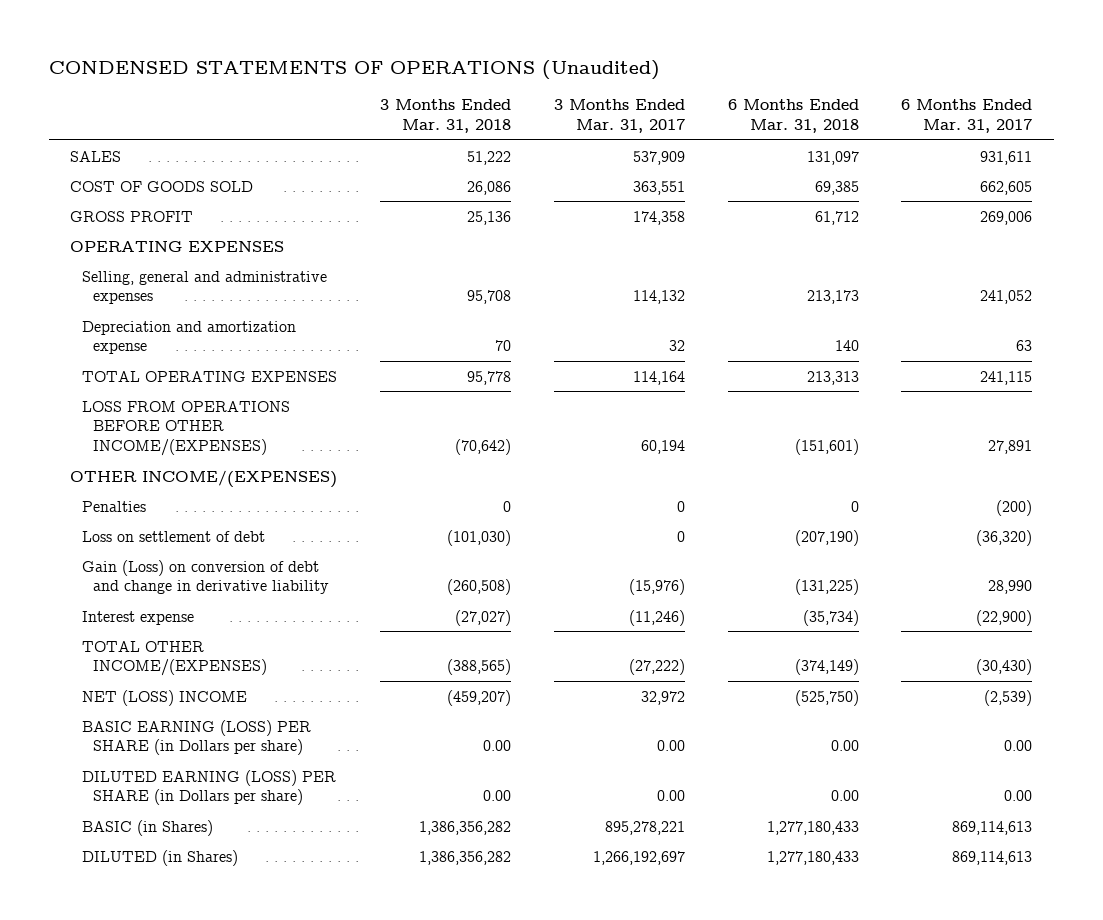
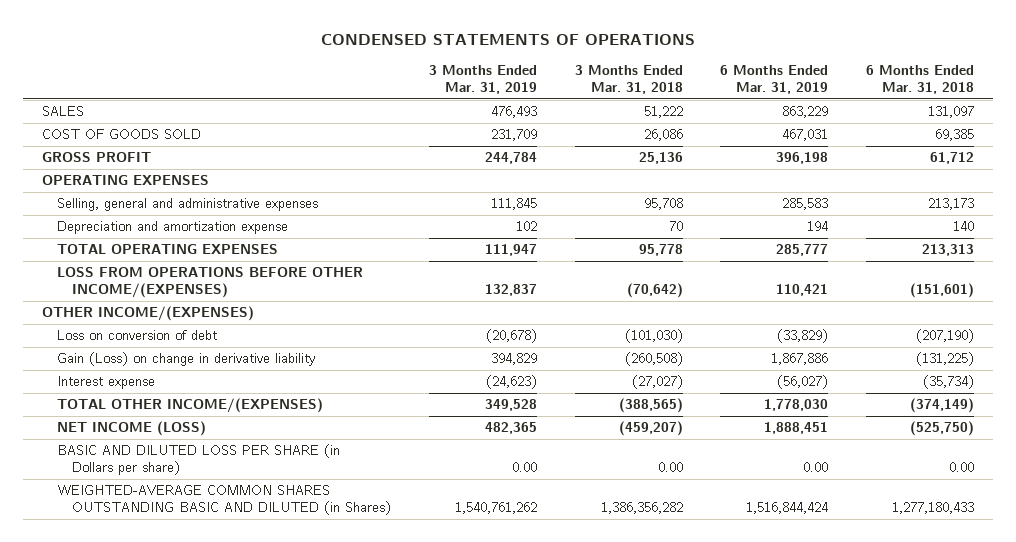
- CONDENSED STATEMENTS OF OPERATIONS (Unaudited)
+ CONDENSED STATEMENTS OF OPERATIONS
- | 3 Months Ended Mar. 31, 2018 | 3 Months Ended Mar. 31, 2017 | 6 Months Ended Mar. 31, 2018 | 6 Months Ended Mar. 31, 2017
+ | 3 Months Ended Mar. 31, 2019 | 3 Months Ended Mar. 31, 2018 | 6 Months Ended Mar. 31, 2019 | 6 Months Ended Mar. 31, 2018
- Penalties | 0 | 0 | 0 | (200)
- Loss on settlement of debt | (101,030) | 0 | (207,190) | (36,320)
- Gain (Loss) on conversion of debt and change in derivative liability | (260,508) | (15,976) | (131,225) | 28,990
+ Loss on conversion of debt | (20,678) | (101,030) | (33,829) | (207,190)
+ Gain (Loss) on change in derivative liability | 394,829 | (260,508) | 1,867,886 | (131,225)
- NET (LOSS) INCOME | (459,207) | 32,972 | (525,750) | (2,539)
- BASIC EARNING (LOSS) PER SHARE (in Dollars per share) | 0.00 | 0.00 | 0.00 | 0.00
- DILUTED EARNING (LOSS) PER SHARE (in Dollars per share) | 0.00 | 0.00 | 0.00 | 0.00
- BASIC (in Shares) | 1,386,356,282 | 895,278,221 | 1,277,180,433 | 869,114,613
- DILUTED (in Shares) | 1,386,356,282 | 1,266,192,697 | 1,277,180,433 | 869,114,613
+ NET INCOME (LOSS) | 482,365 | (459,207) | 1,888,451 | (525,750)
+ BASIC AND DILUTED LOSS PER SHARE (in Dollars per share) | 0.00 | 0.00 | 0.00 | 0.00
+ WEIGHTED-AVERAGE COMMON SHARES OUTSTANDING BASIC AND DILUTED (in Shares) | 1,540,761,262 | 1,386,356,282 | 1,516,844,424 | 1,277,180,433

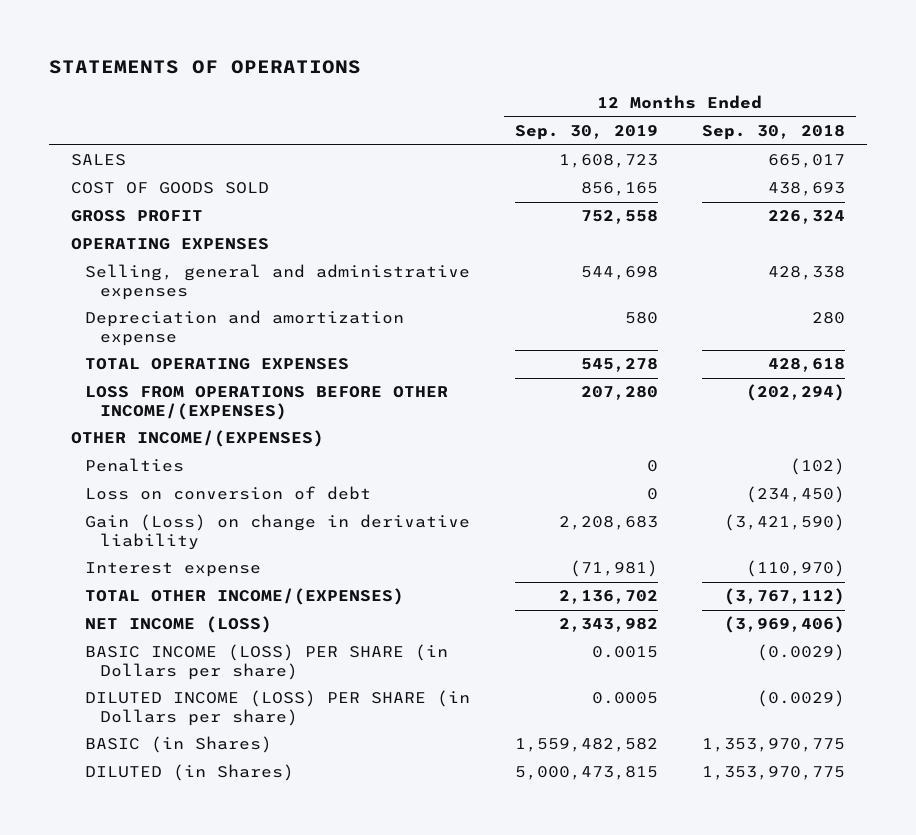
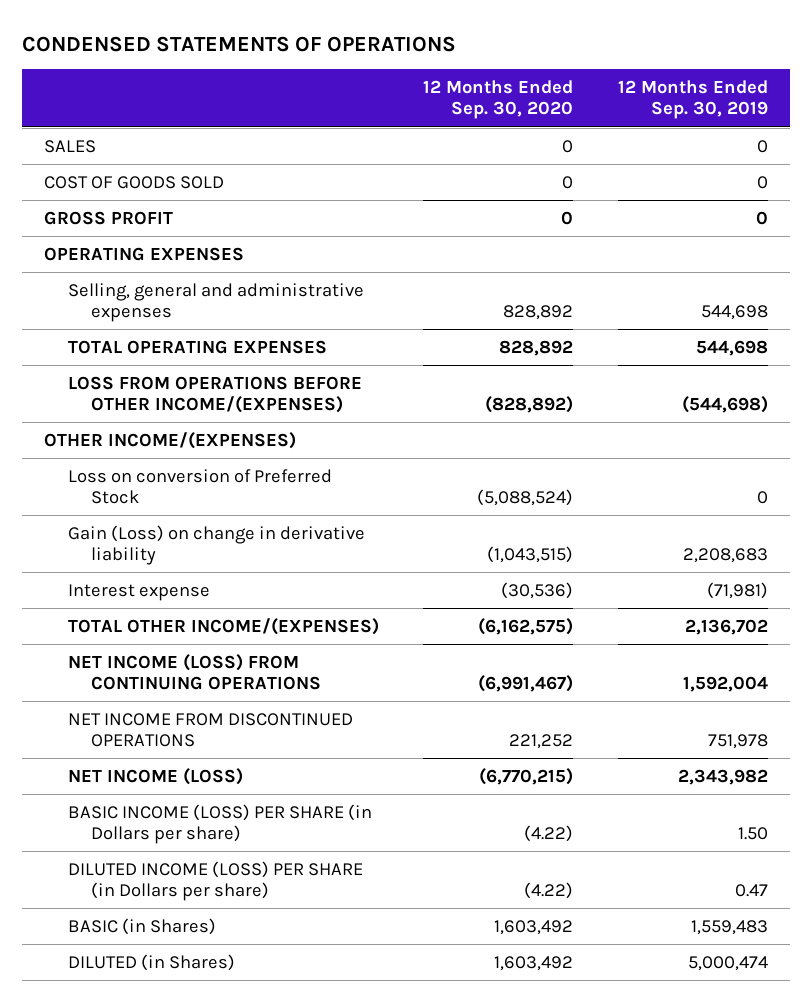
- STATEMENTS OF OPERATIONS
+ CONDENSED STATEMENTS OF OPERATIONS
- | 12 Months Ended Sep. 30, 2019 | 12 Months Ended Sep. 30, 2018
+ | 12 Months Ended Sep. 30, 2020 | 12 Months Ended Sep. 30, 2019
- SALES | 1,608,723 | 665,017
- COST OF GOODS SOLD | 856,165 | 438,693
- GROSS PROFIT | 752,558 | 226,324
+ SALES | 0 | 0
+ COST OF GOODS SOLD | 0 | 0
+ GROSS PROFIT | 0 | 0
- Depreciation and amortization expense | 580 | 280
- TOTAL OPERATING EXPENSES | 545,278 | 428,618
- LOSS FROM OPERATIONS BEFORE OTHER INCOME/(EXPENSES) | 207,280 | (202,294)
+ TOTAL OPERATING EXPENSES | 828,892 | 544,698
+ LOSS FROM OPERATIONS BEFORE OTHER INCOME/(EXPENSES) | (828,892) | (544,698)
- Penalties | 0 | (102)
- Loss on conversion of debt | 0 | (234,450)
+ Loss on conversion of Preferred Stock | (5,088,524) | 0
+ NET INCOME (LOSS) FROM CONTINUING OPERATIONS | (6,991,467) | 1,592,004
+ NET INCOME FROM DISCONTINUED OPERATIONS | 221,252 | 751,978
- BASIC INCOME (LOSS) PER SHARE (in Dollars per share) | 0.0015 | (0.0029)
- DILUTED INCOME (LOSS) PER SHARE (in Dollars per share) | 0.0005 | (0.0029)
- BASIC (in Shares) | 1,559,482,582 | 1,353,970,775
- DILUTED (in Shares) | 5,000,473,815 | 1,353,970,775
+ BASIC INCOME (LOSS) PER SHARE (in Dollars per share) | (4.22) | 1.50
+ DILUTED INCOME (LOSS) PER SHARE (in Dollars per share) | (4.22) | 0.47
+ BASIC (in Shares) | 1,603,492 | 1,559,483
+ DILUTED (in Shares) | 1,603,492 | 5,000,474

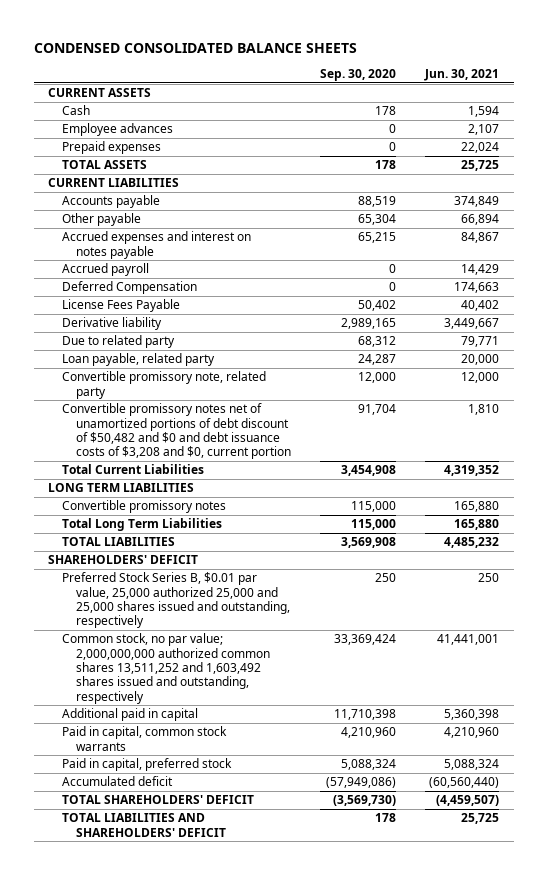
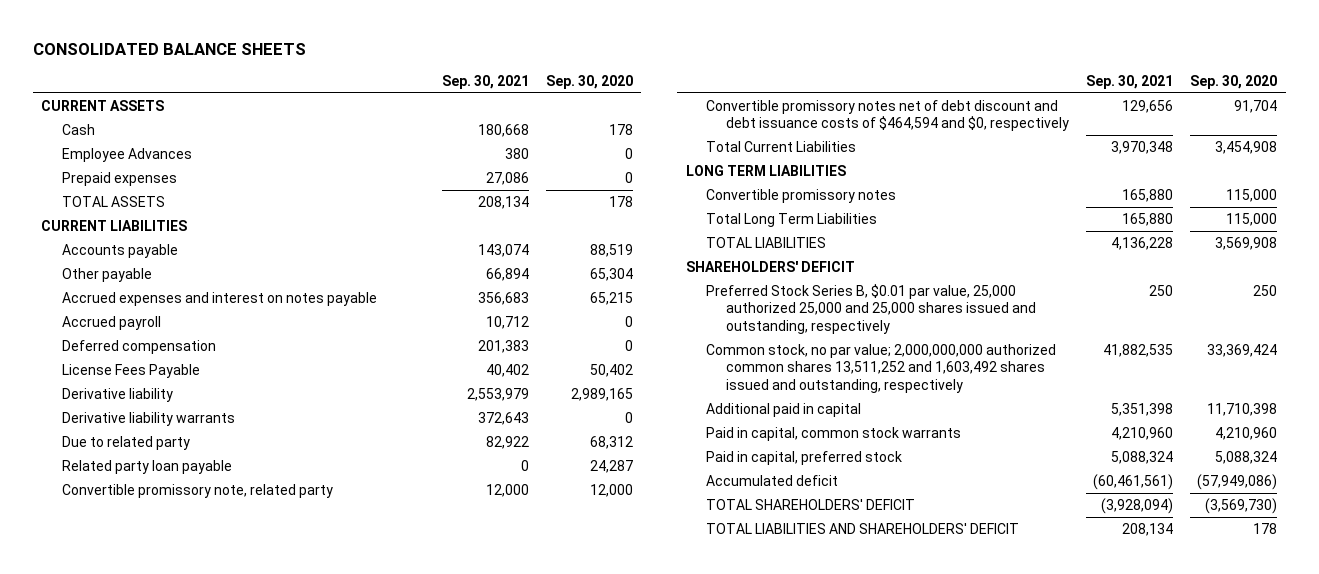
- CONDENSED CONSOLIDATED BALANCE SHEETS
+ CONSOLIDATED BALANCE SHEETS
- | Sep. 30, 2020 | Jun. 30, 2021
+ | Sep. 30, 2021 | Sep. 30, 2020
- Employee advances | 0 | 2,107
+ Employee Advances | 380 | 0
- Deferred Compensation | 0 | 174,663
+ Deferred compensation | 201,383 | 0
+ Derivative liability warrants | 372,643 | 0
- Loan payable, related party | 24,287 | 20,000
+ Related party loan payable | 0 | 24,287
- Convertible promissory notes net of unamortized portions of debt discount of $50,482 and $0 and debt issuance costs of $3,208 and $0, current portion | 91,704 | 1,810
+ Convertible promissory notes net of debt discount and debt issuance costs of $464,594 and $0, respectively | 129,656 | 91,704

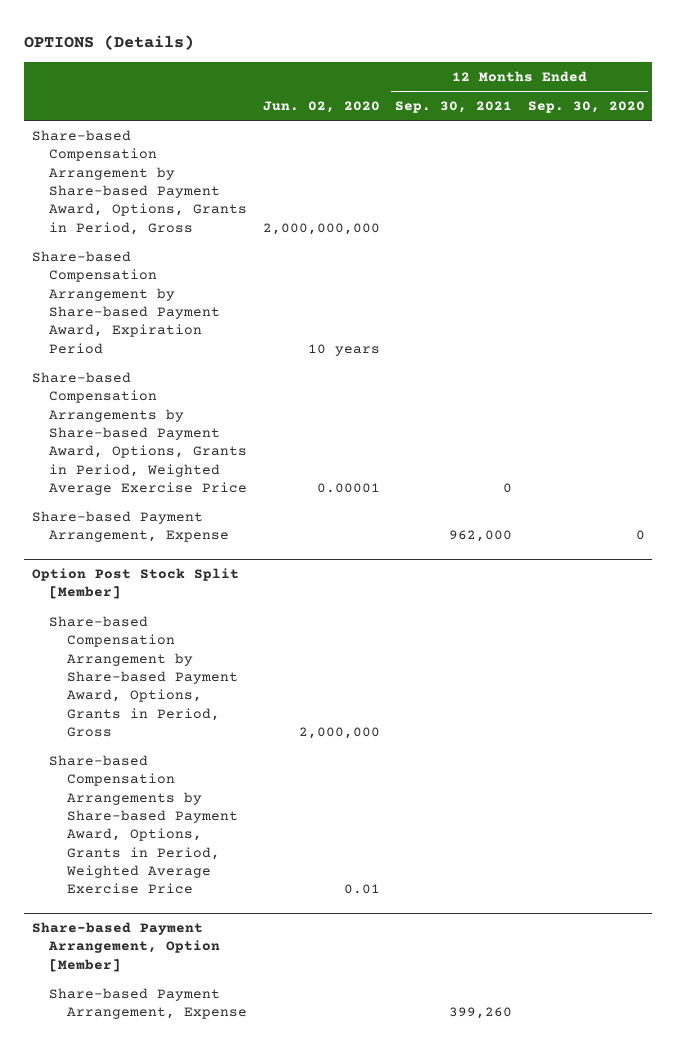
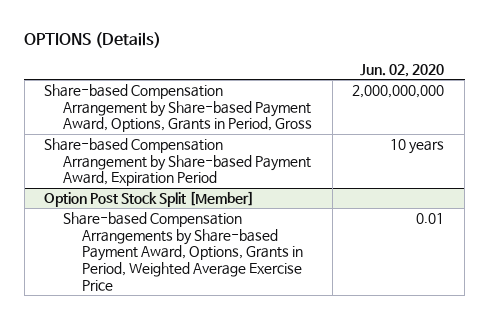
- | Jun. 02, 2020 | 12 Months Ended Sep. 30, 2021 | 12 Months Ended Sep. 30, 2020
+ | Jun. 02, 2020
- Share-based Compensation Arrangements by Share-based Payment Award, Options, Grants in Period, Weighted Average Exercise Price | 0.00001 | 0 |
- Share-based Payment Arrangement, Expense | | 962,000 | 0
@ Option Post Stock Split [Member]
- Share-based Compensation Arrangement by Share-based Payment Award, Options, Grants in Period, Gross | 2,000,000 | |
- Share-based Payment Arrangement, Option [Member]
- Share-based Payment Arrangement, Expense | | 399,260 |

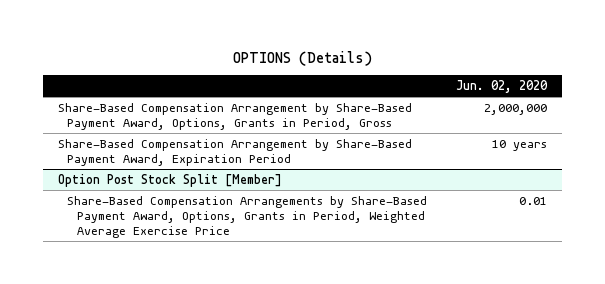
- Share-based Compensation Arrangement by Share-based Payment Award, Options, Grants in Period, Gross | 2,000,000,000
- Share-based Compensation Arrangement by Share-based Payment Award, Expiration Period | 10 years
+ Share-Based Compensation Arrangement by Share-Based Payment Award, Options, Grants in Period, Gross | 2,000,000
+ Share-Based Compensation Arrangement by Share-Based Payment Award, Expiration Period | 10 years
@ Option Post Stock Split [Member]
- Share-based Compensation Arrangements by Share-based Payment Award, Options, Grants in Period, Weighted Average Exercise Price | 0.01
+ Share-Based Compensation Arrangements by Share-Based Payment Award, Options, Grants in Period, Weighted Average Exercise Price | 0.01

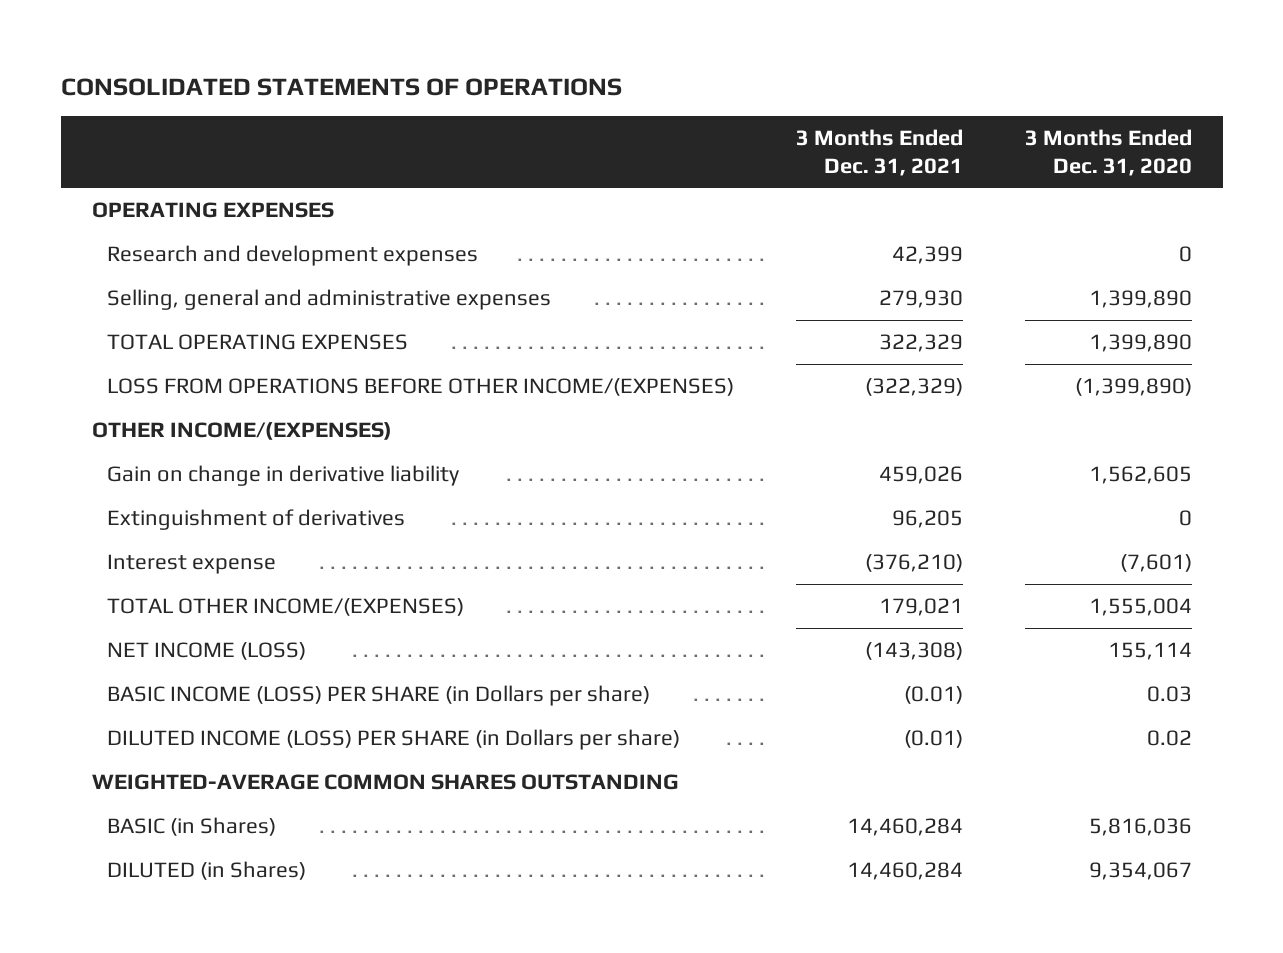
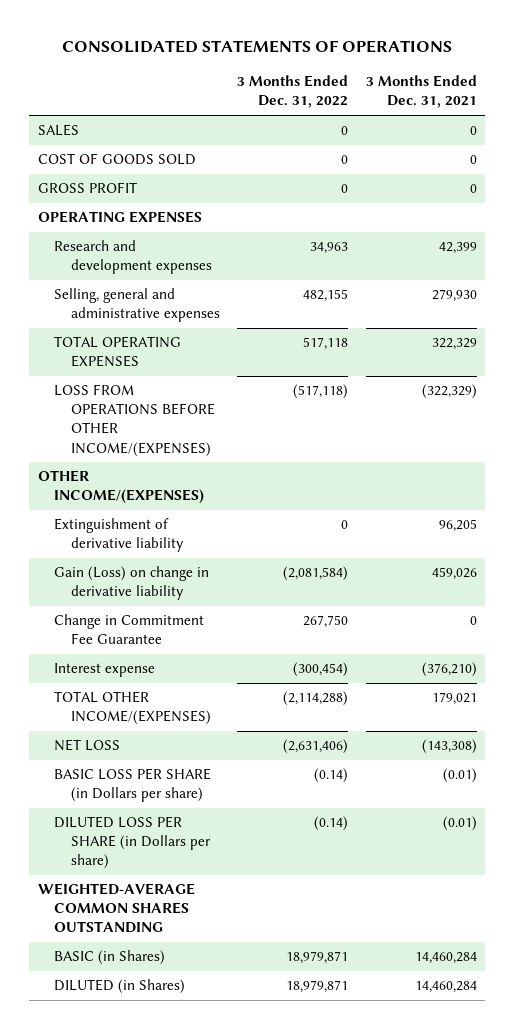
- | 3 Months Ended Dec. 31, 2021 | 3 Months Ended Dec. 31, 2020
+ | 3 Months Ended Dec. 31, 2022 | 3 Months Ended Dec. 31, 2021
+ SALES | 0 | 0
+ COST OF GOODS SOLD | 0 | 0
+ GROSS PROFIT | 0 | 0
- Gain on change in derivative liability | 459,026 | 1,562,605
- Extinguishment of derivatives | 96,205 | 0
+ Extinguishment of derivative liability | 0 | 96,205
+ Gain (Loss) on change in derivative liability | (2,081,584) | 459,026
+ Change in Commitment Fee Guarantee | 267,750 | 0
- NET INCOME (LOSS) | (143,308) | 155,114
- BASIC INCOME (LOSS) PER SHARE (in Dollars per share) | (0.01) | 0.03
- DILUTED INCOME (LOSS) PER SHARE (in Dollars per share) | (0.01) | 0.02
+ NET LOSS | (2,631,406) | (143,308)
+ BASIC LOSS PER SHARE (in Dollars per share) | (0.14) | (0.01)
+ DILUTED LOSS PER SHARE (in Dollars per share) | (0.14) | (0.01)

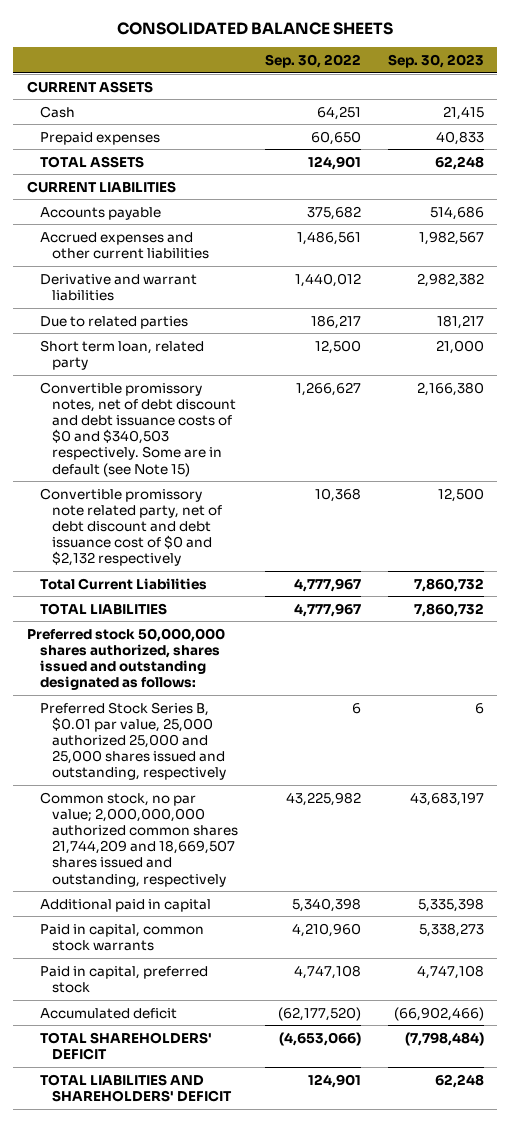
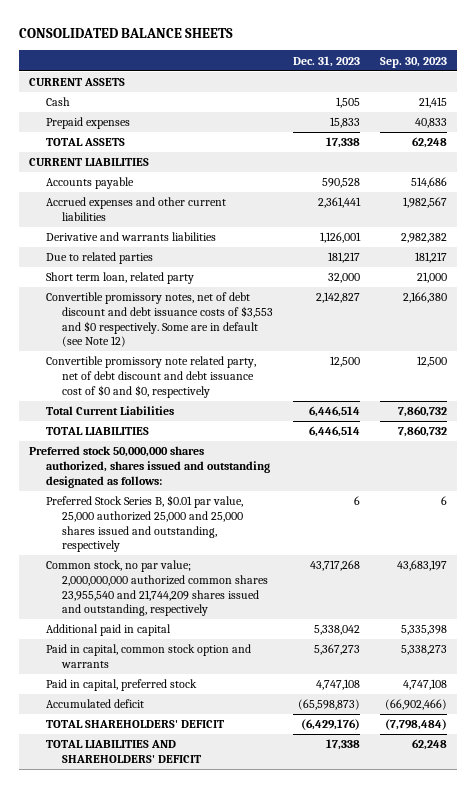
- | Sep. 30, 2022 | Sep. 30, 2023
+ | Dec. 31, 2023 | Sep. 30, 2023
- Derivative and warrant liabilities | 1,440,012 | 2,982,382
+ Derivative and warrants liabilities | 1,126,001 | 2,982,382
- Convertible promissory notes, net of debt discount and debt issuance costs of $0 and $340,503 respectively. Some are in default (see Note 15) | 1,266,627 | 2,166,380
- Convertible promissory note related party, net of debt discount and debt issuance cost of $0 and $2,132 respectively | 10,368 | 12,500
+ Convertible promissory notes, net of debt discount and debt issuance costs of $3,553 and $0 respectively. Some are in default (see Note 12) | 2,142,827 | 2,166,380
+ Convertible promissory note related party, net of debt discount and debt issuance cost of $0 and $0, respectively | 12,500 | 12,500
- Common stock, no par value; 2,000,000,000 authorized common shares 21,744,209 and 18,669,507 shares issued and outstanding, respectively | 43,225,982 | 43,683,197
+ Common stock, no par value; 2,000,000,000 authorized common shares 23,955,540 and 21,744,209 shares issued and outstanding, respectively | 43,717,268 | 43,683,197
- Paid in capital, common stock warrants | 4,210,960 | 5,338,273
+ Paid in capital, common stock option and warrants | 5,367,273 | 5,338,273

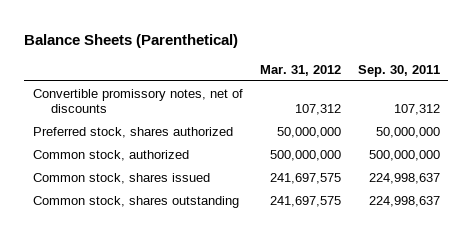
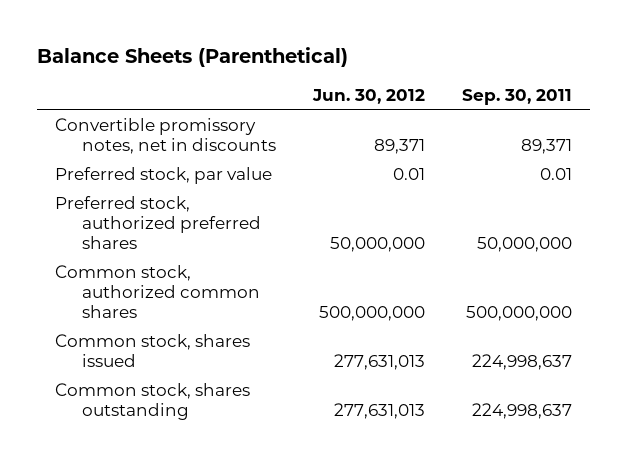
- | Mar. 31, 2012 | Sep. 30, 2011
+ | Jun. 30, 2012 | Sep. 30, 2011
- Convertible promissory notes, net of discounts | 107,312 | 107,312
- Preferred stock, shares authorized | 50,000,000 | 50,000,000
- Common stock, authorized | 500,000,000 | 500,000,000
+ Convertible promissory notes, net in discounts | 89,371 | 89,371
+ Preferred stock, par value | 0.01 | 0.01
+ Preferred stock, authorized preferred shares | 50,000,000 | 50,000,000
+ Common stock, authorized common shares | 500,000,000 | 500,000,000

